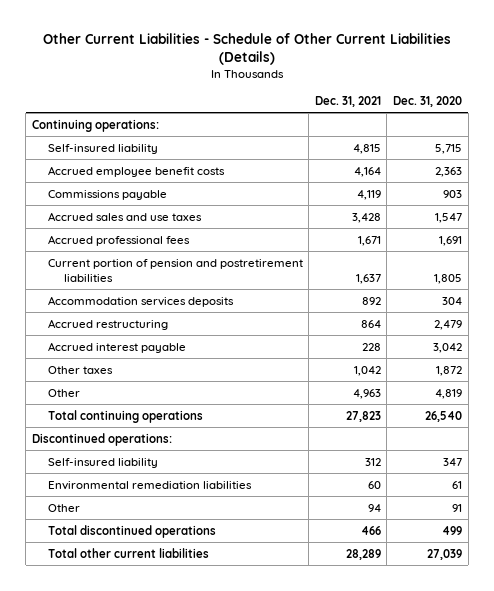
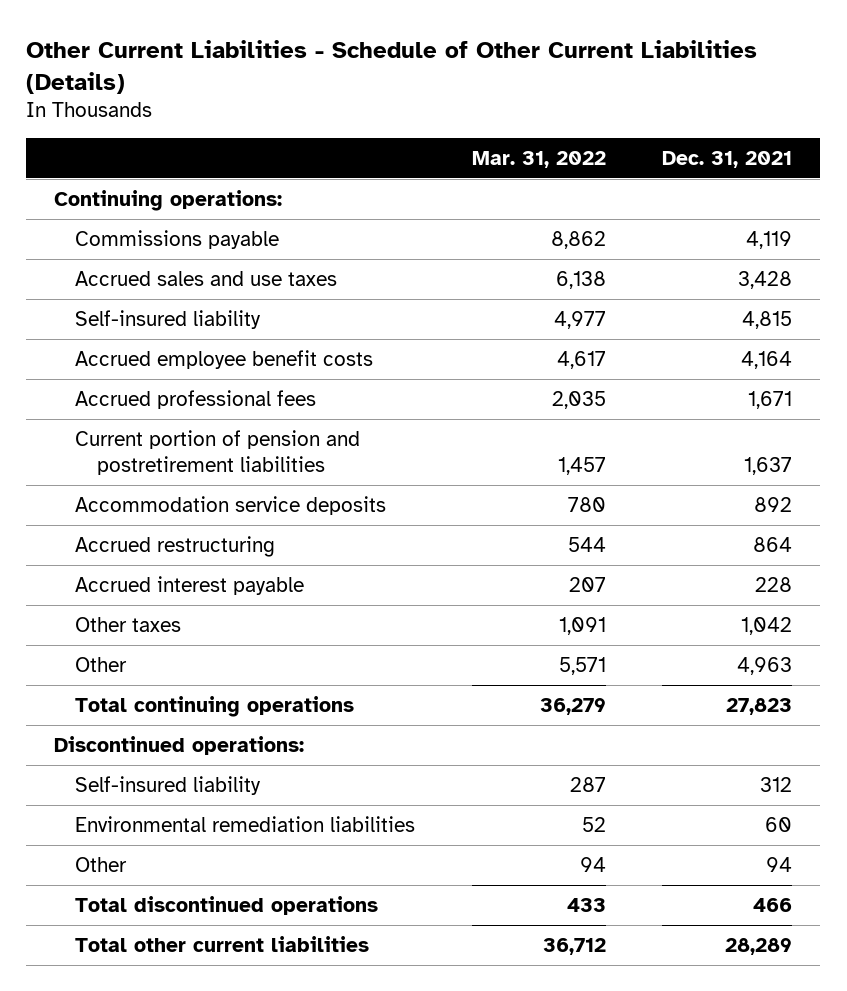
- | Dec. 31, 2021 | Dec. 31, 2020
+ | Mar. 31, 2022 | Dec. 31, 2021
moved down: Self-insured liability | 4,977 | 4,815
moved down: Accrued employee benefit costs | 4,617 | 4,164
- Accommodation services deposits | 892 | 304
+ Accommodation service deposits | 780 | 892

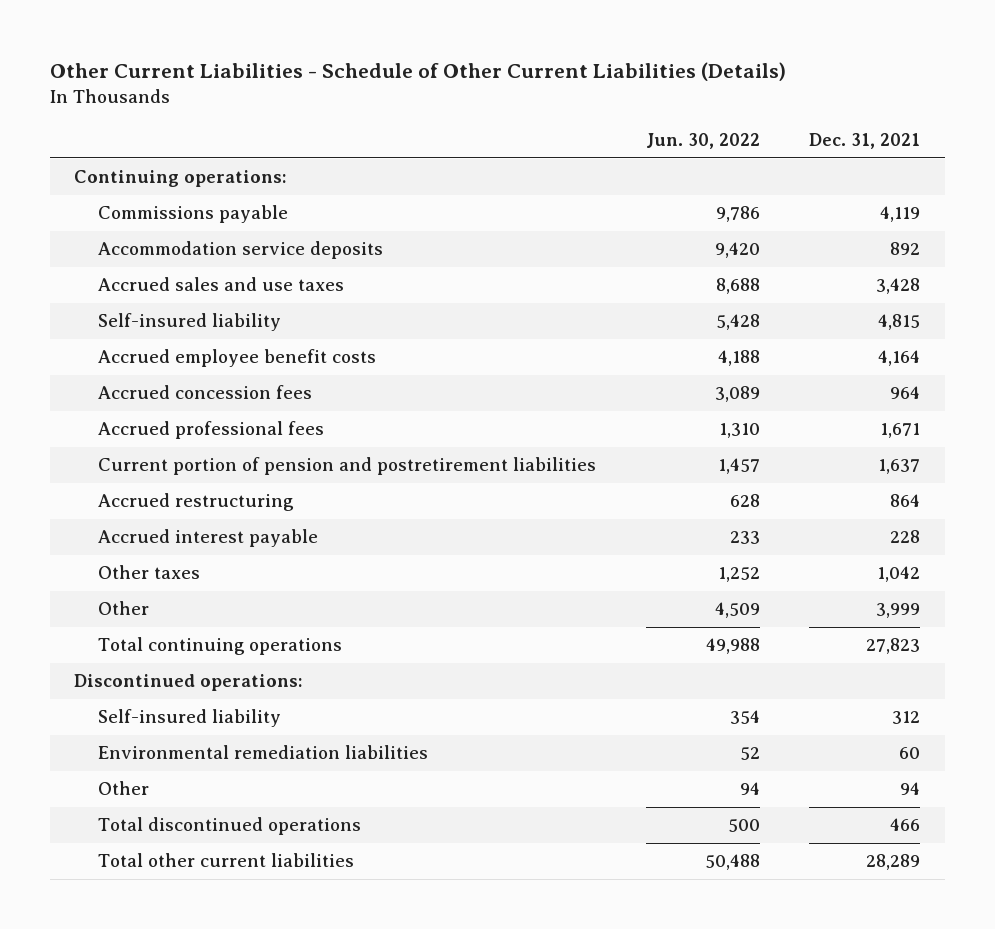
- | Mar. 31, 2022 | Dec. 31, 2021
+ | Jun. 30, 2022 | Dec. 31, 2021
moved up: Accommodation service deposits | 9,420 | 892
+ Accrued concession fees | 3,089 | 964
- Other | 5,571 | 4,963
+ Other | 4,509 | 3,999

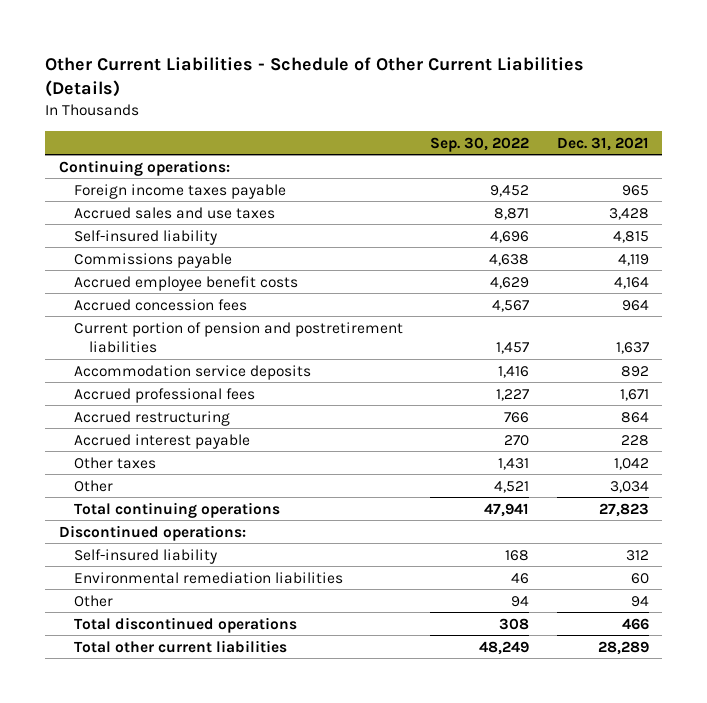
- | Jun. 30, 2022 | Dec. 31, 2021
+ | Sep. 30, 2022 | Dec. 31, 2021
+ Foreign income taxes payable | 9,452 | 965
moved down: Commissions payable | 4,638 | 4,119
moved down: Accommodation service deposits | 1,416 | 892
moved down: Accrued professional fees | 1,227 | 1,671
- Other | 4,509 | 3,999
+ Other | 4,521 | 3,034

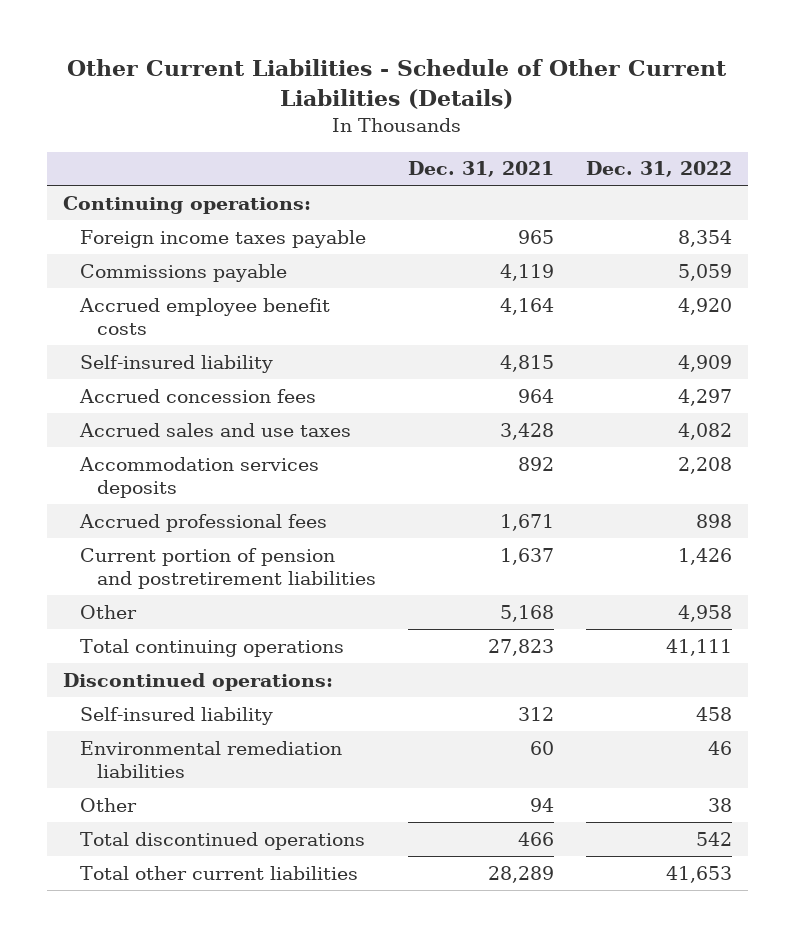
- | Sep. 30, 2022 | Dec. 31, 2021
+ | Dec. 31, 2021 | Dec. 31, 2022
moved down: Self-insured liability | 4,815 | 4,909
- Accommodation service deposits | 1,416 | 892
moved down: Accrued sales and use taxes | 3,428 | 4,082
+ Accommodation services deposits | 892 | 2,208
- Accrued restructuring | 766 | 864
- Accrued interest payable | 270 | 228
- Other taxes | 1,431 | 1,042
- Other | 4,521 | 3,034
moved down: Current portion of pension and postretirement liabilities | 1,637 | 1,426
+ Other | 5,168 | 4,958

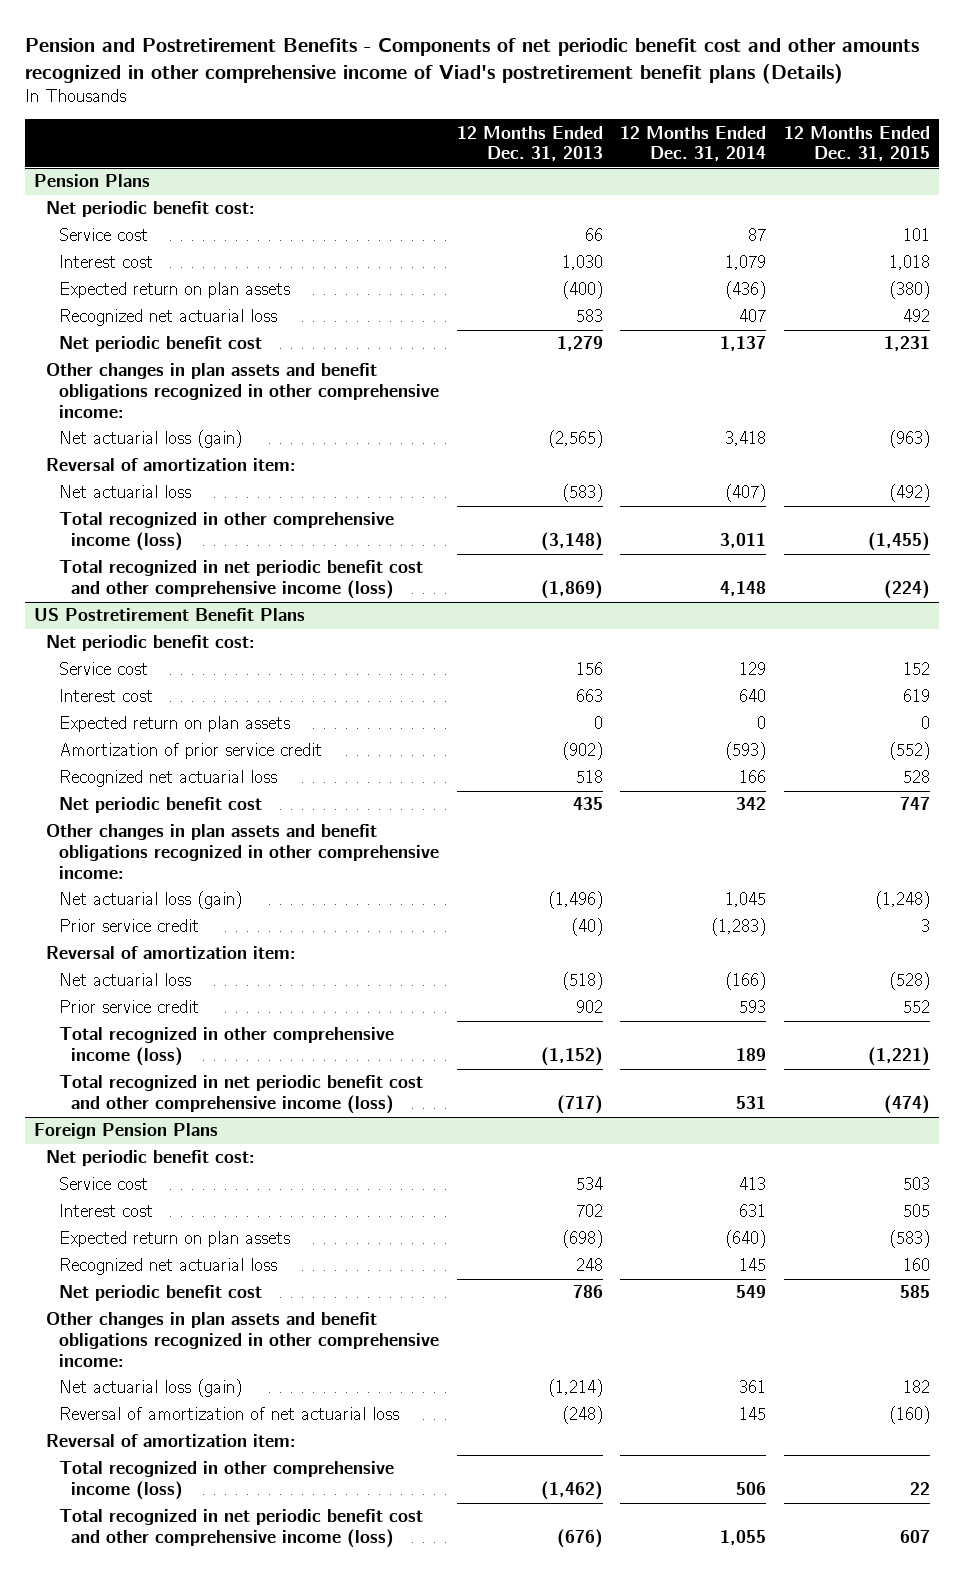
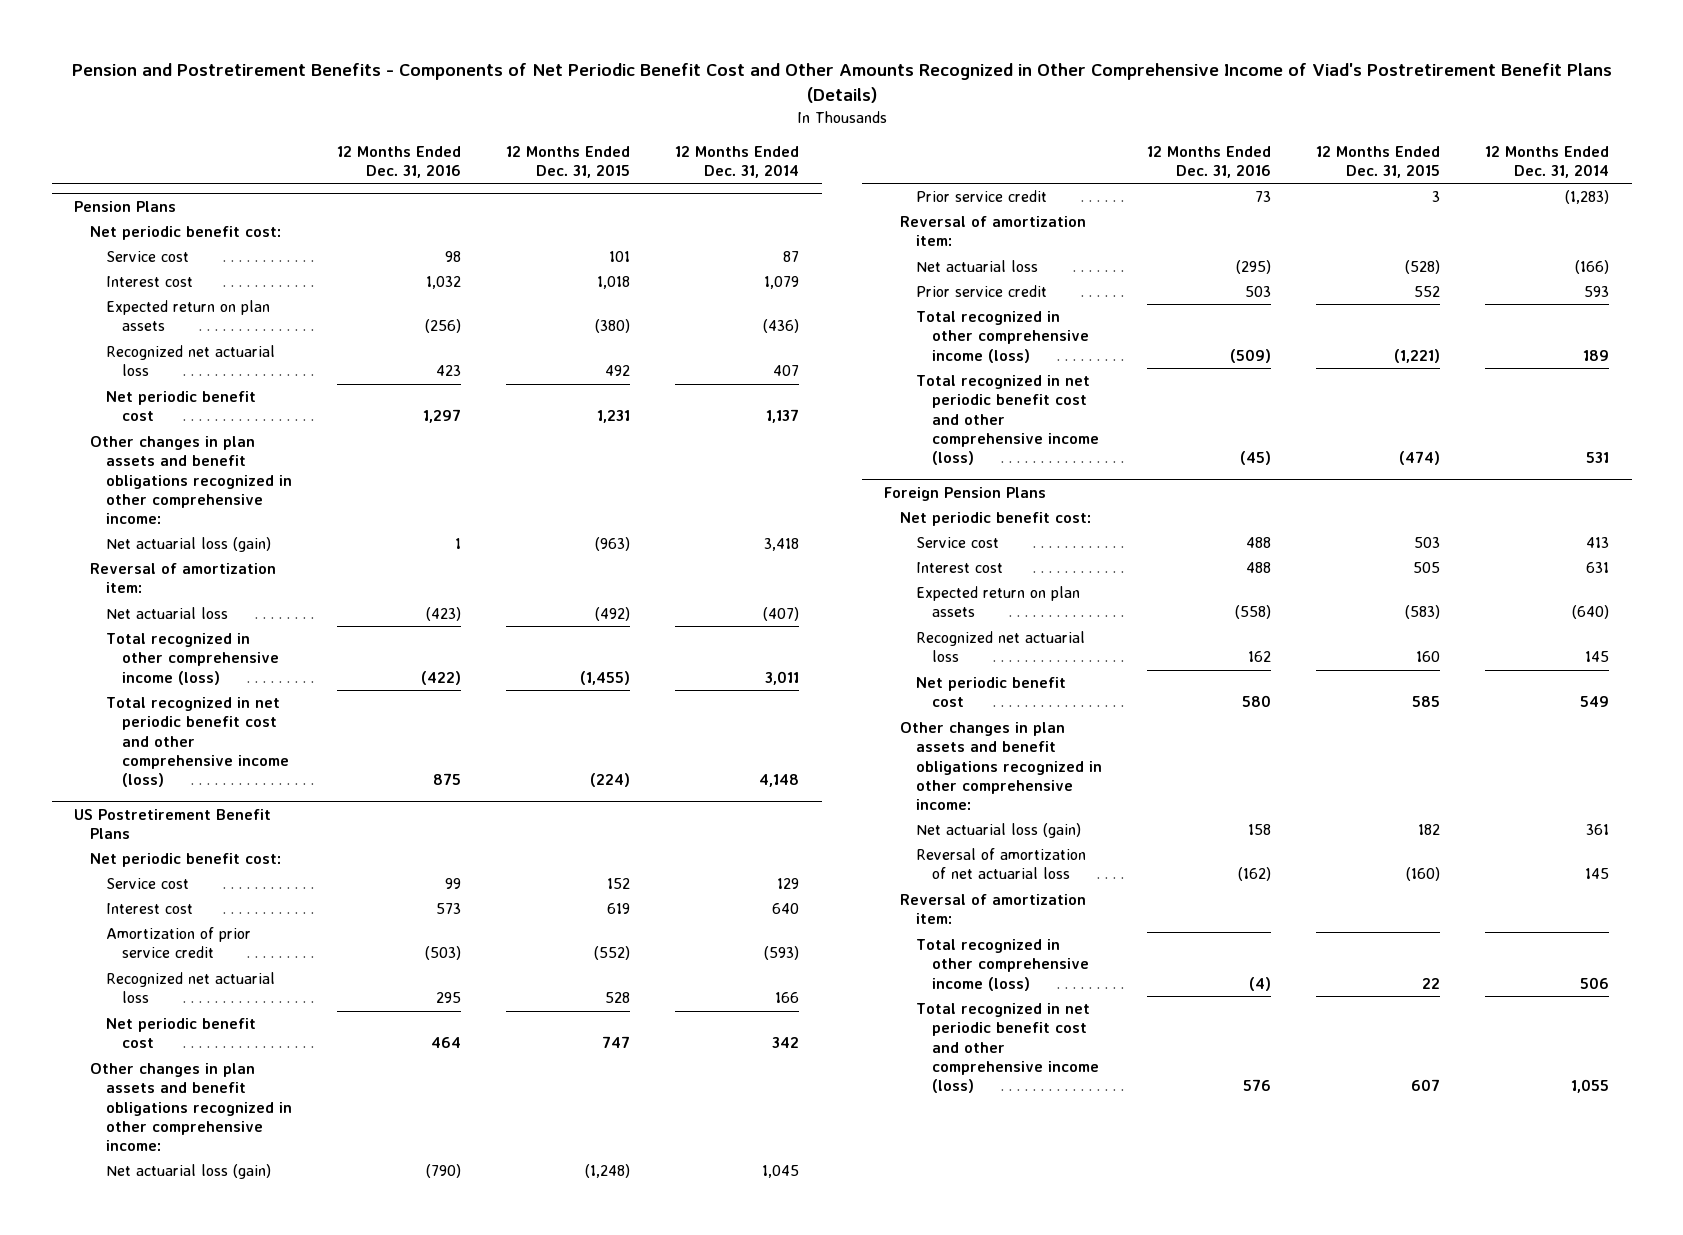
- Pension and Postretirement Benefits - Components of net periodic benefit cost and other amounts recognized in other comprehensive income of Viad's postretirement benefit plans (Details)
+ Pension and Postretirement Benefits - Components of Net Periodic Benefit Cost and Other Amounts Recognized in Other Comprehensive Income of Viad's Postretirement Benefit Plans (Details)
- | 12 Months Ended Dec. 31, 2013 | 12 Months Ended Dec. 31, 2014 | 12 Months Ended Dec. 31, 2015
+ | 12 Months Ended Dec. 31, 2016 | 12 Months Ended Dec. 31, 2015 | 12 Months Ended Dec. 31, 2014
@ US Postretirement Benefit Plans
- Expected return on plan assets | 0 | 0 | 0

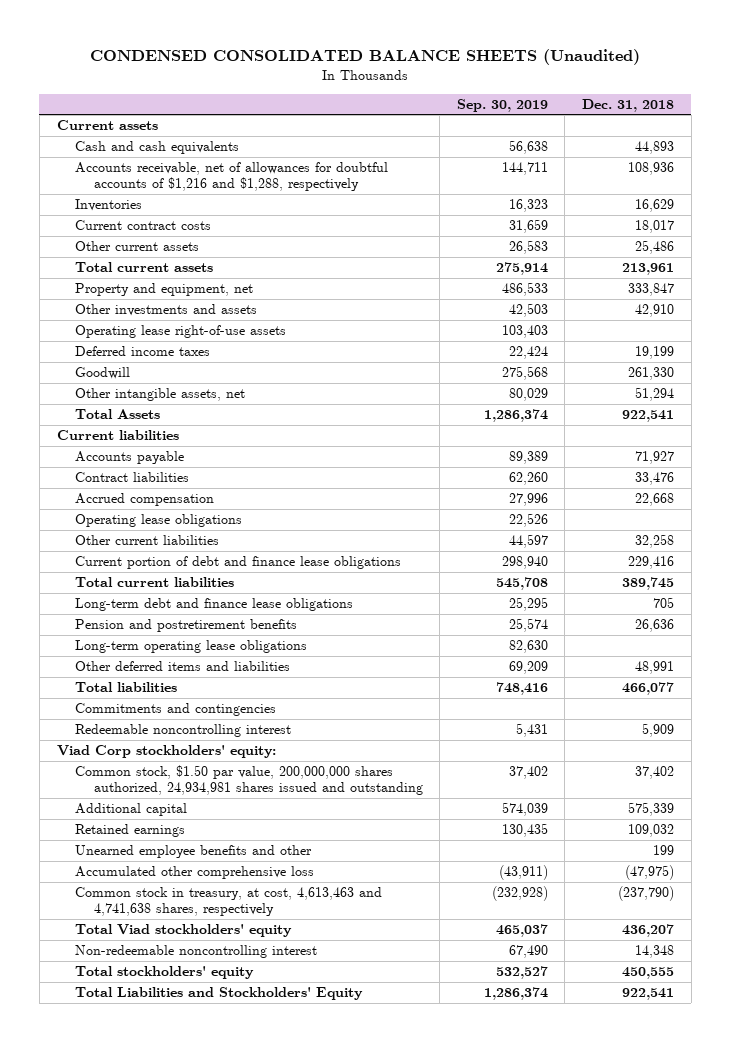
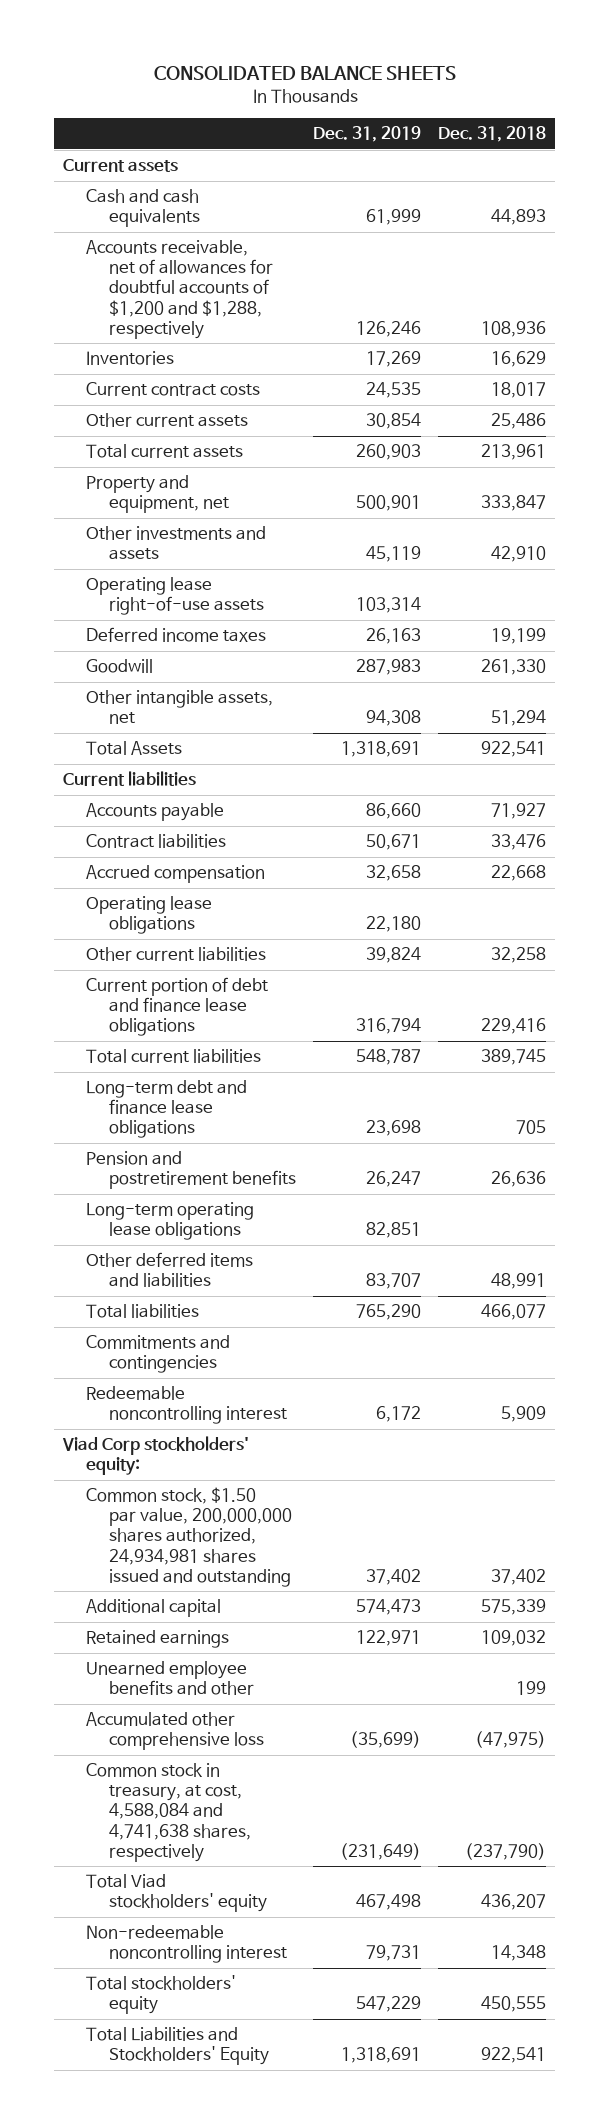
- CONDENSED CONSOLIDATED BALANCE SHEETS (Unaudited)
+ CONSOLIDATED BALANCE SHEETS
- | Sep. 30, 2019 | Dec. 31, 2018
+ | Dec. 31, 2019 | Dec. 31, 2018
- Accounts receivable, net of allowances for doubtful accounts of $1,216 and $1,288, respectively | 144,711 | 108,936
+ Accounts receivable, net of allowances for doubtful accounts of $1,200 and $1,288, respectively | 126,246 | 108,936
- Common stock in treasury, at cost, 4,613,463 and 4,741,638 shares, respectively | (232,928) | (237,790)
+ Common stock in treasury, at cost, 4,588,084 and 4,741,638 shares, respectively | (231,649) | (237,790)

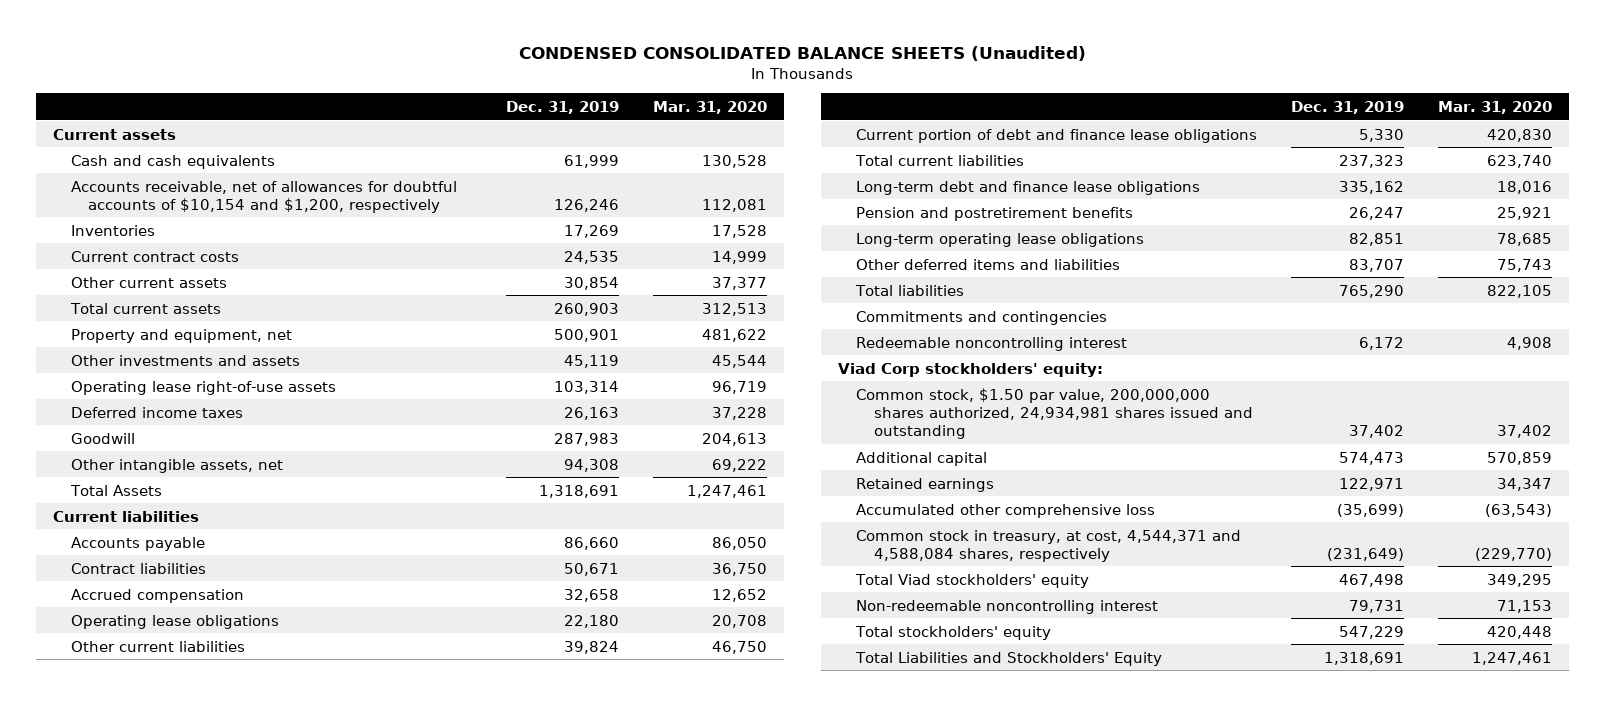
- CONSOLIDATED BALANCE SHEETS
+ CONDENSED CONSOLIDATED BALANCE SHEETS (Unaudited)
- | Dec. 31, 2019 | Dec. 31, 2018
+ | Dec. 31, 2019 | Mar. 31, 2020
- Accounts receivable, net of allowances for doubtful accounts of $1,200 and $1,288, respectively | 126,246 | 108,936
+ Accounts receivable, net of allowances for doubtful accounts of $10,154 and $1,200, respectively | 126,246 | 112,081
- Current portion of debt and finance lease obligations | 316,794 | 229,416
- Total current liabilities | 548,787 | 389,745
- Long-term debt and finance lease obligations | 23,698 | 705
+ Current portion of debt and finance lease obligations | 5,330 | 420,830
+ Total current liabilities | 237,323 | 623,740
+ Long-term debt and finance lease obligations | 335,162 | 18,016
- Unearned employee benefits and other | | 199
- Common stock in treasury, at cost, 4,588,084 and 4,741,638 shares, respectively | (231,649) | (237,790)
+ Common stock in treasury, at cost, 4,544,371 and 4,588,084 shares, respectively | (231,649) | (229,770)

